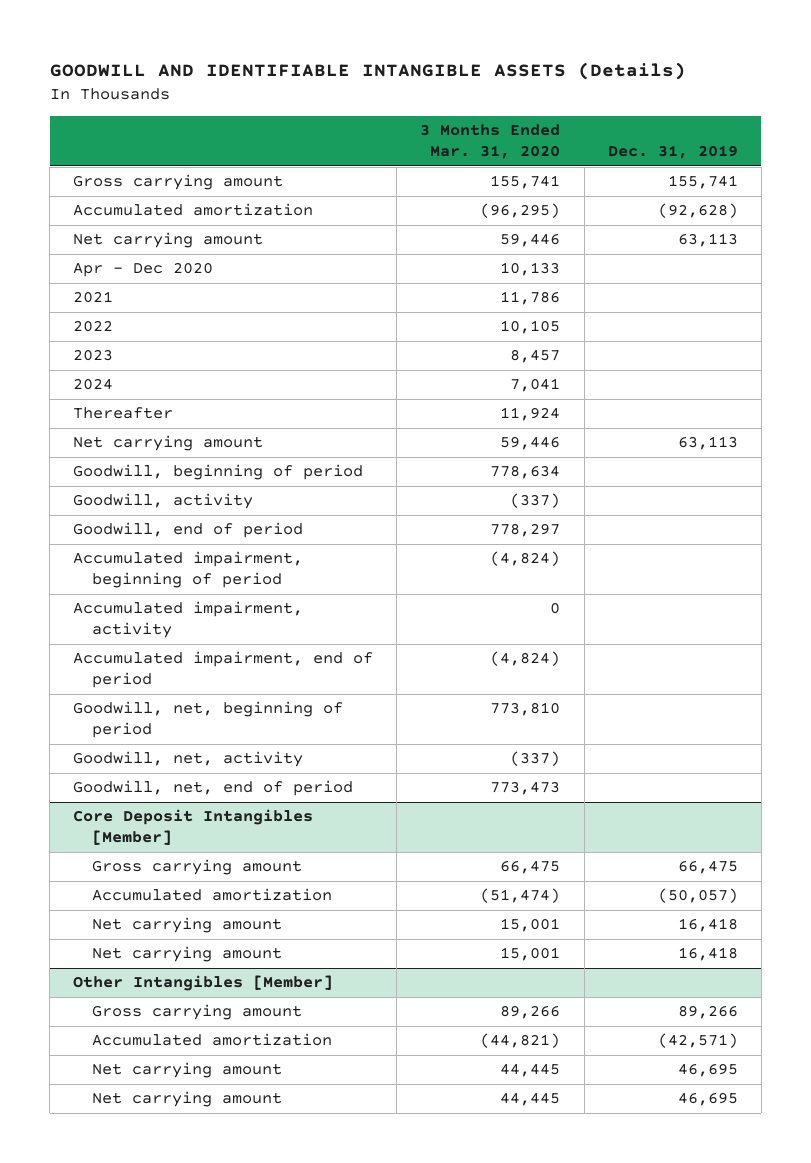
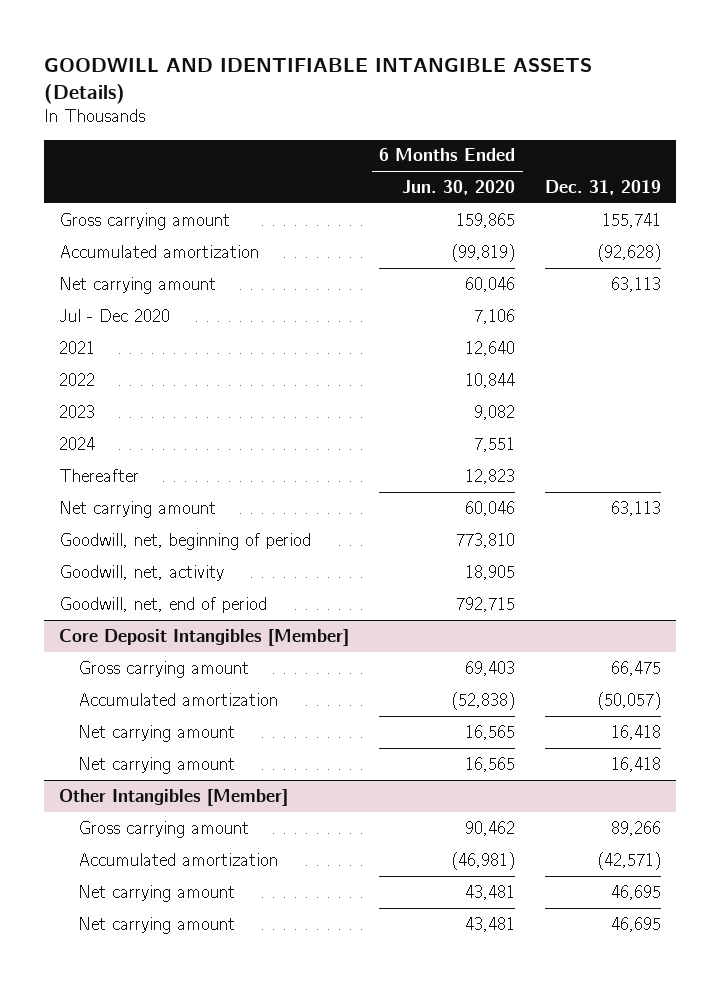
- | 3 Months Ended Mar. 31, 2020 | Dec. 31, 2019
+ | 6 Months Ended Jun. 30, 2020 | Dec. 31, 2019
- Apr - Dec 2020 | 10,133 |
+ Jul - Dec 2020 | 7,106 |
- Goodwill, beginning of period | 778,634 |
- Goodwill, activity | (337) |
- Goodwill, end of period | 778,297 |
- Accumulated impairment, beginning of period | (4,824) |
- Accumulated impairment, activity | 0 |
- Accumulated impairment, end of period | (4,824) |

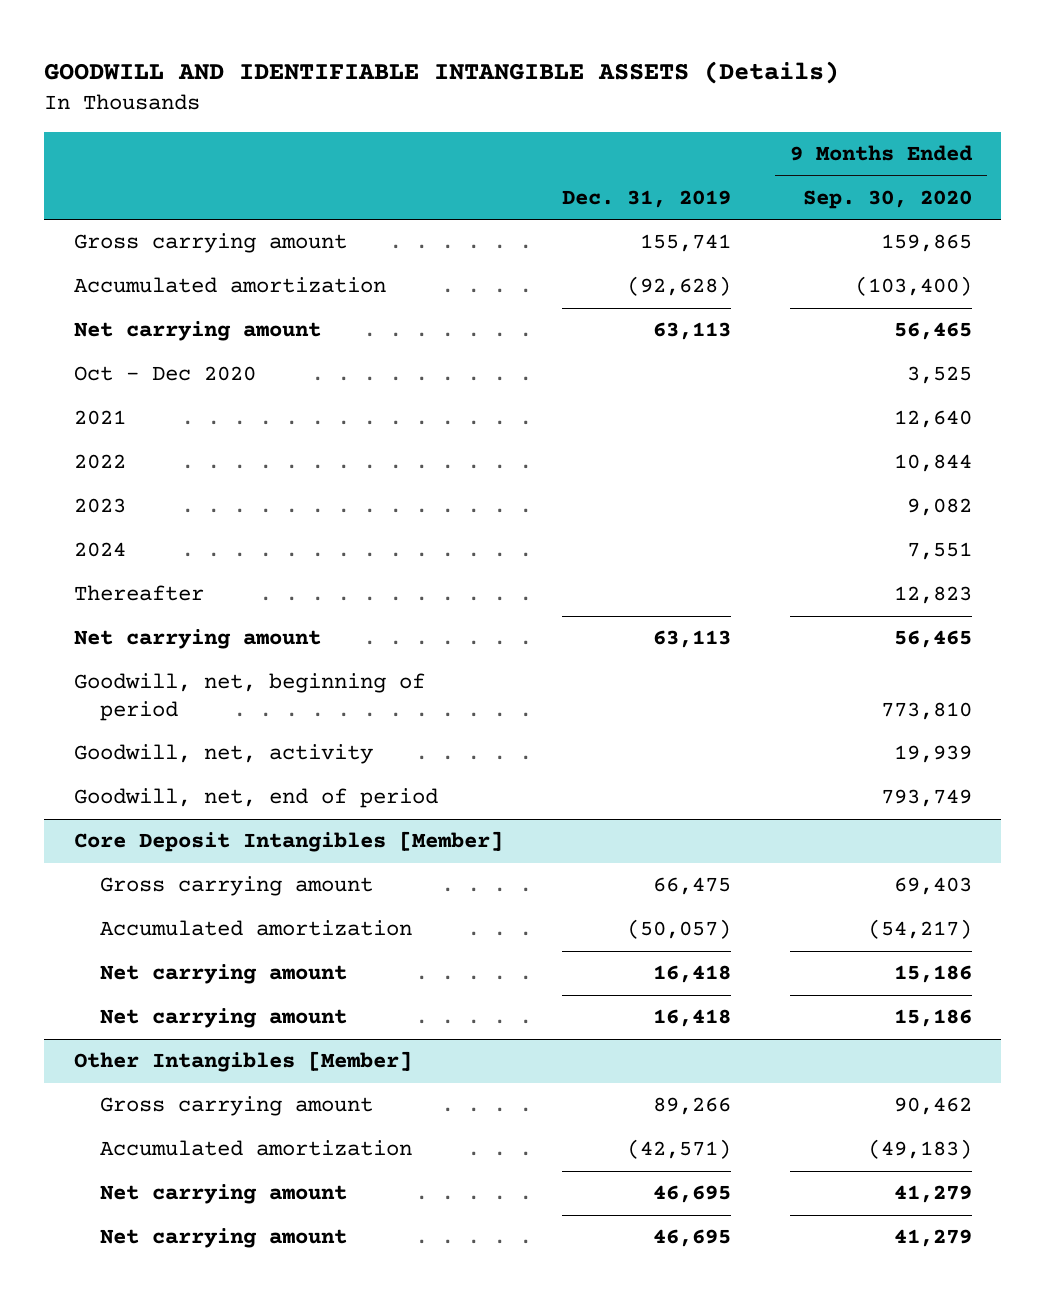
- | 6 Months Ended Jun. 30, 2020 | Dec. 31, 2019
+ | Dec. 31, 2019 | 9 Months Ended Sep. 30, 2020
- Jul - Dec 2020 | 7,106 |
+ Oct - Dec 2020 | | 3,525

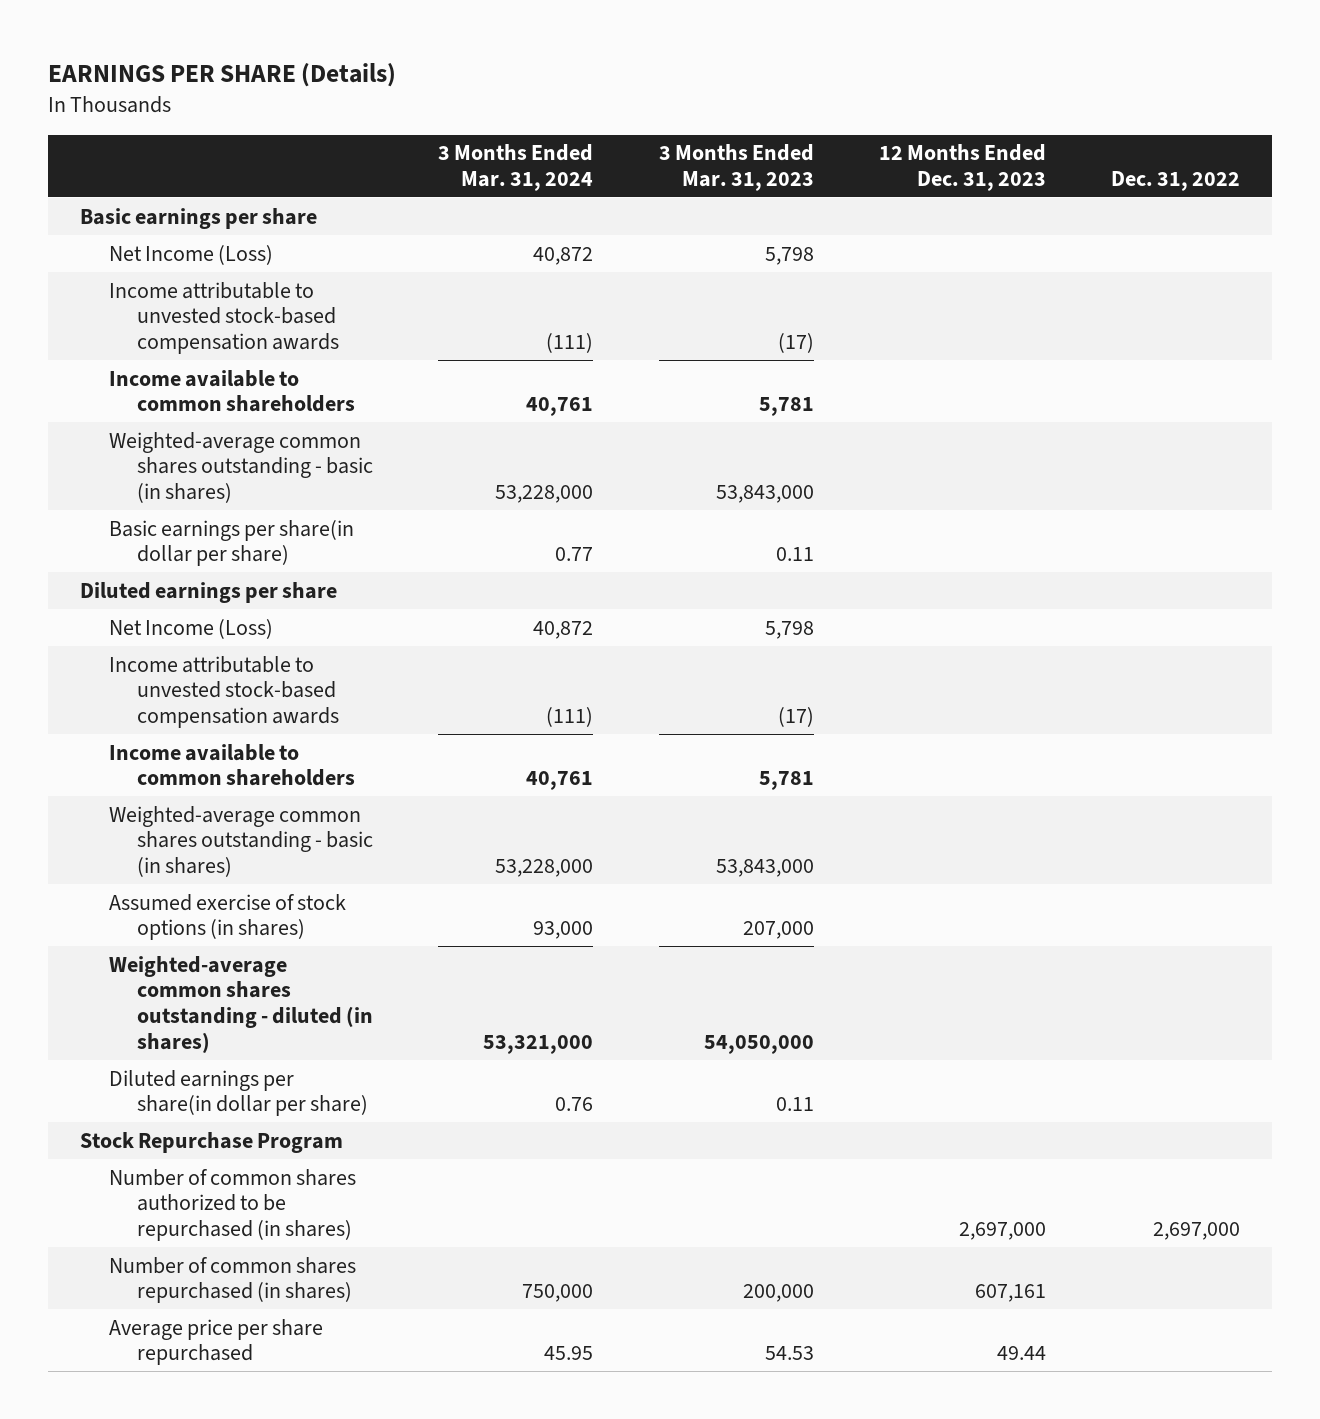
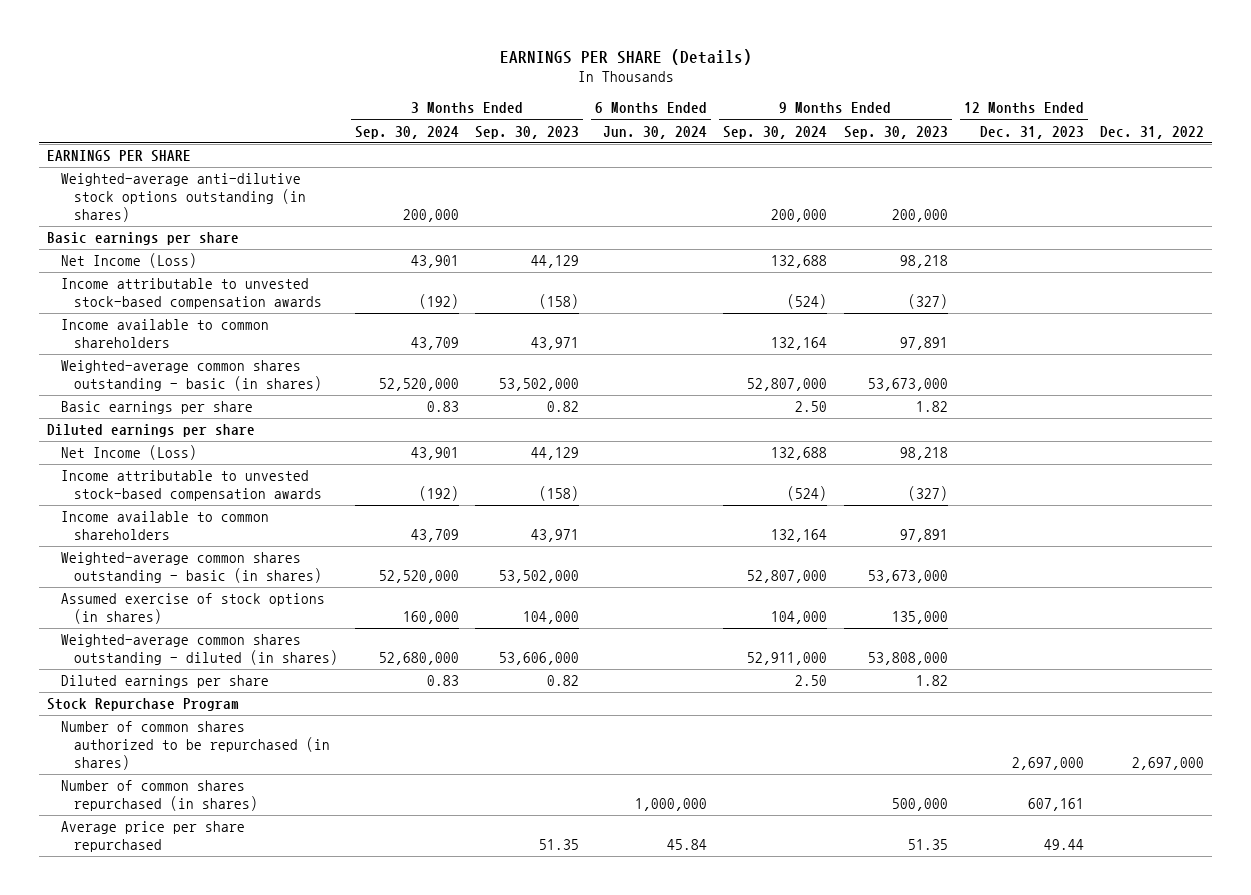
- | 3 Months Ended Mar. 31, 2024 | 3 Months Ended Mar. 31, 2023 | 12 Months Ended Dec. 31, 2023 | Dec. 31, 2022
+ | 3 Months Ended Sep. 30, 2024 | 3 Months Ended Sep. 30, 2023 | 6 Months Ended Jun. 30, 2024 | 9 Months Ended Sep. 30, 2024 | 9 Months Ended Sep. 30, 2023 | 12 Months Ended Dec. 31, 2023 | Dec. 31, 2022
+ EARNINGS PER SHARE
+ Weighted-average anti-dilutive stock options outstanding (in shares) | 200,000 | | | 200,000 | 200,000 | |
- Basic earnings per share(in dollar per share) | 0.77 | 0.11 | |
+ Basic earnings per share | 0.83 | 0.82 | | 2.50 | 1.82 | |
- Diluted earnings per share(in dollar per share) | 0.76 | 0.11 | |
+ Diluted earnings per share | 0.83 | 0.82 | | 2.50 | 1.82 | |

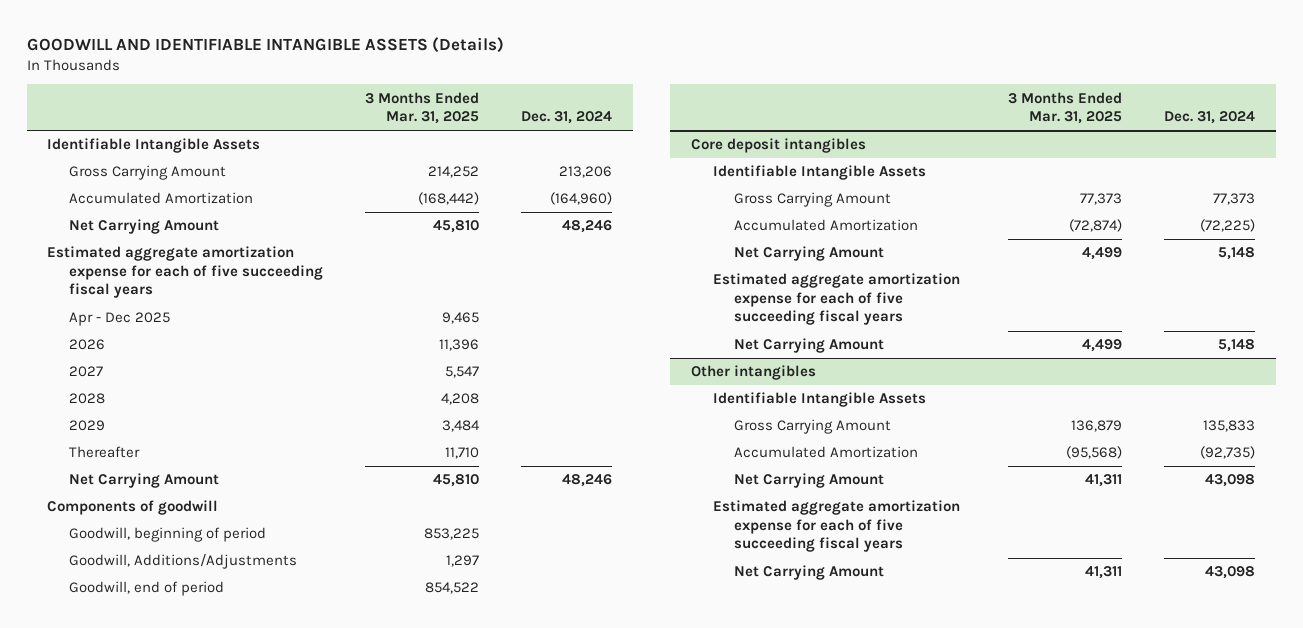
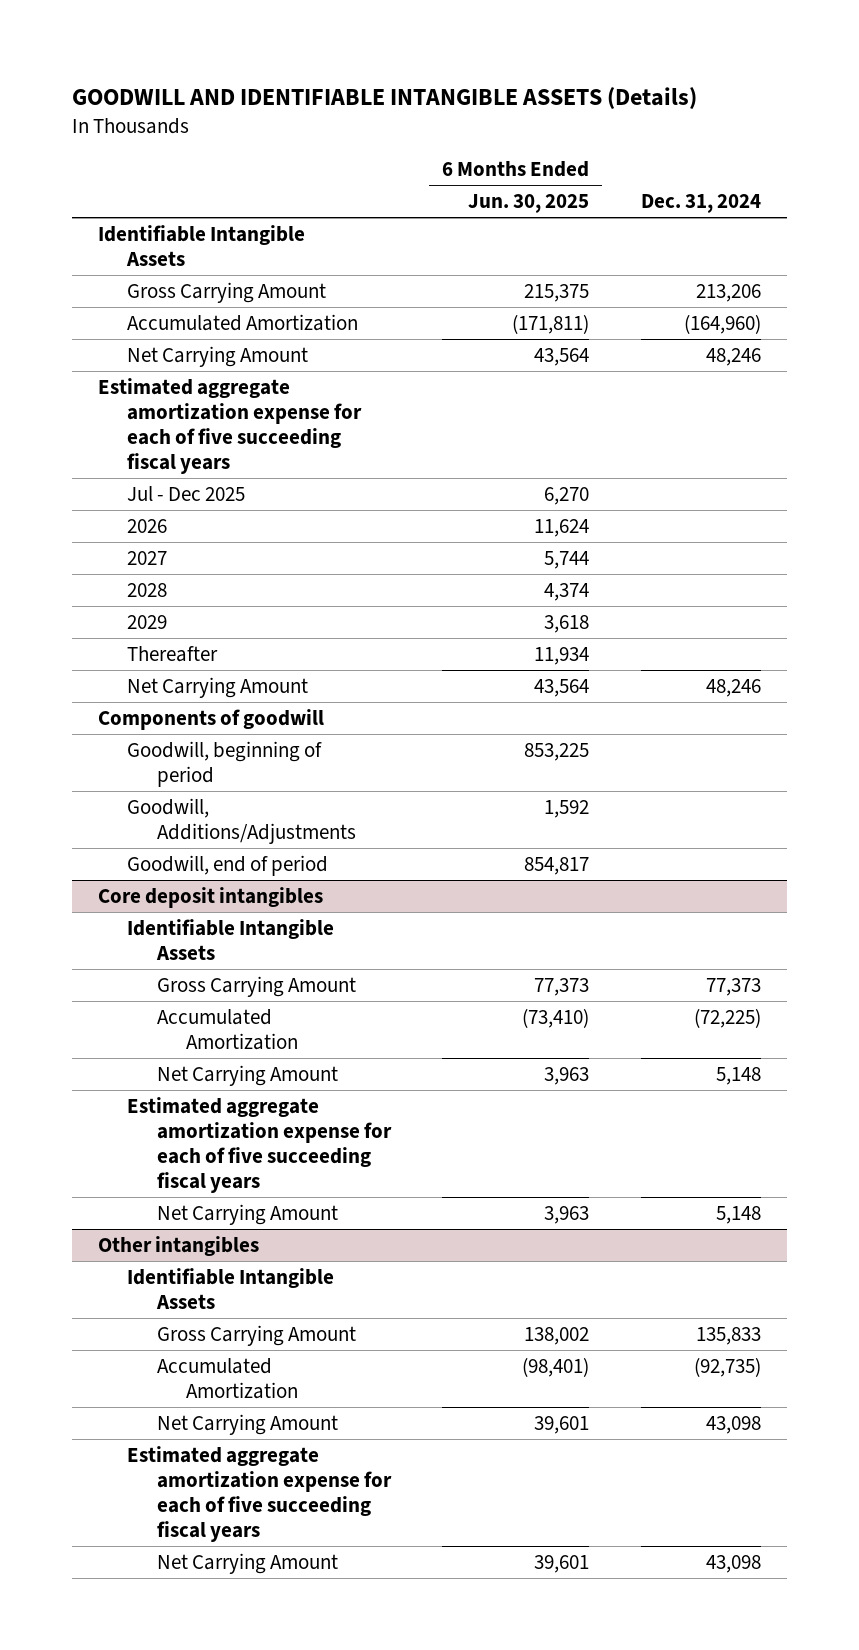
- | 3 Months Ended Mar. 31, 2025 | Dec. 31, 2024
+ | 6 Months Ended Jun. 30, 2025 | Dec. 31, 2024
- Apr - Dec 2025 | 9,465 |
+ Jul - Dec 2025 | 6,270 |

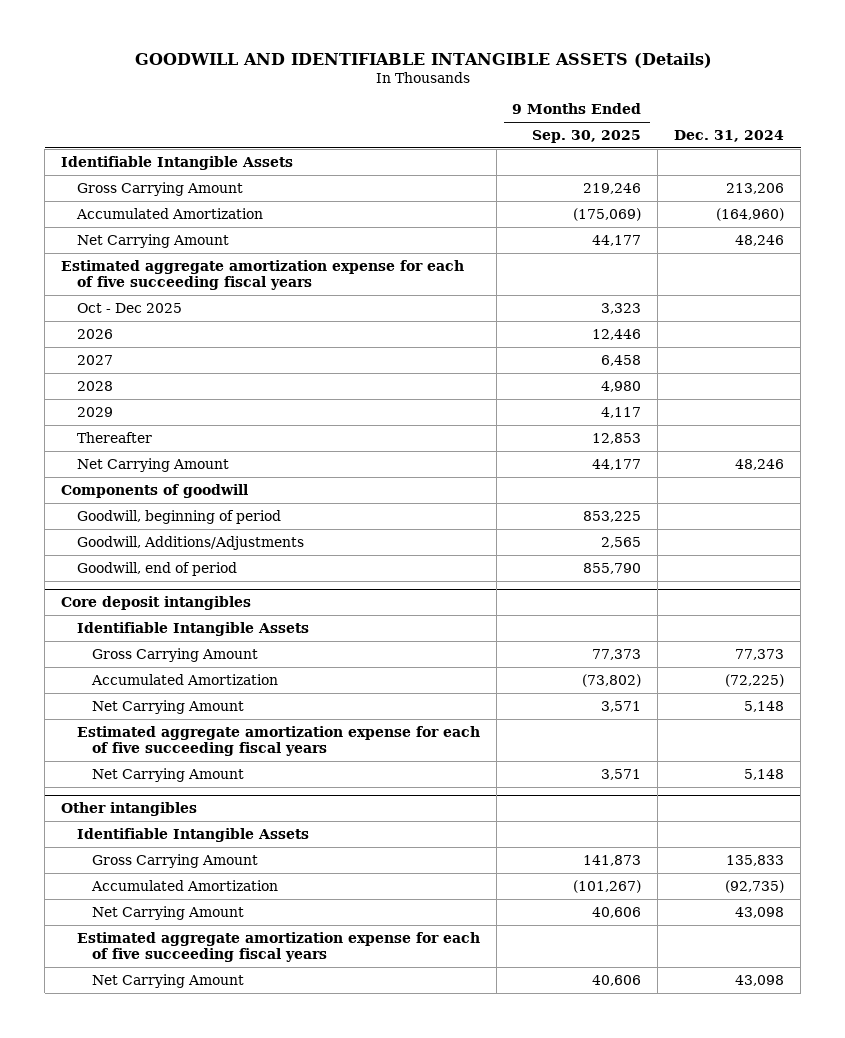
- | 6 Months Ended Jun. 30, 2025 | Dec. 31, 2024
+ | 9 Months Ended Sep. 30, 2025 | Dec. 31, 2024
- Jul - Dec 2025 | 6,270 |
+ Oct - Dec 2025 | 3,323 |

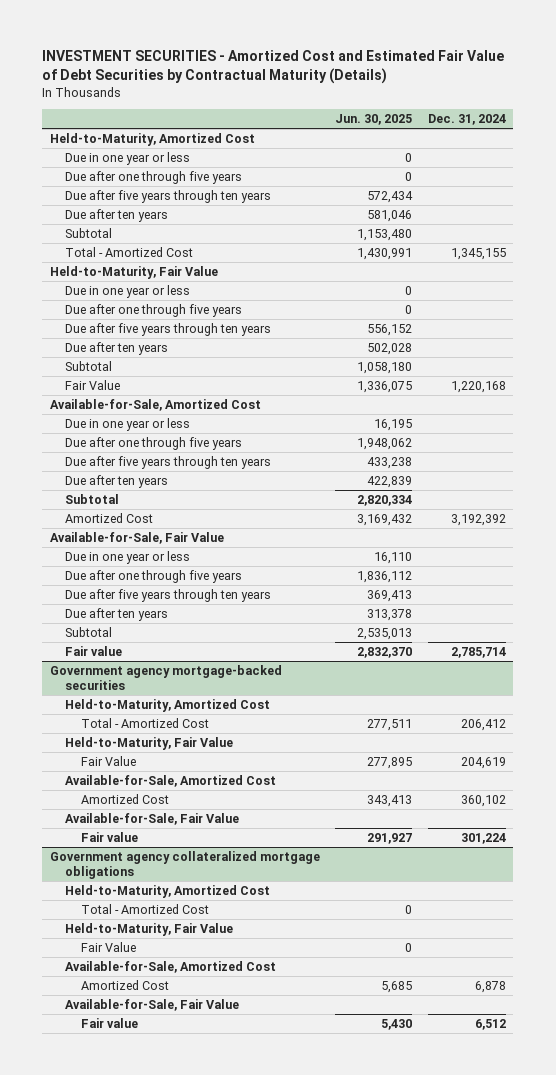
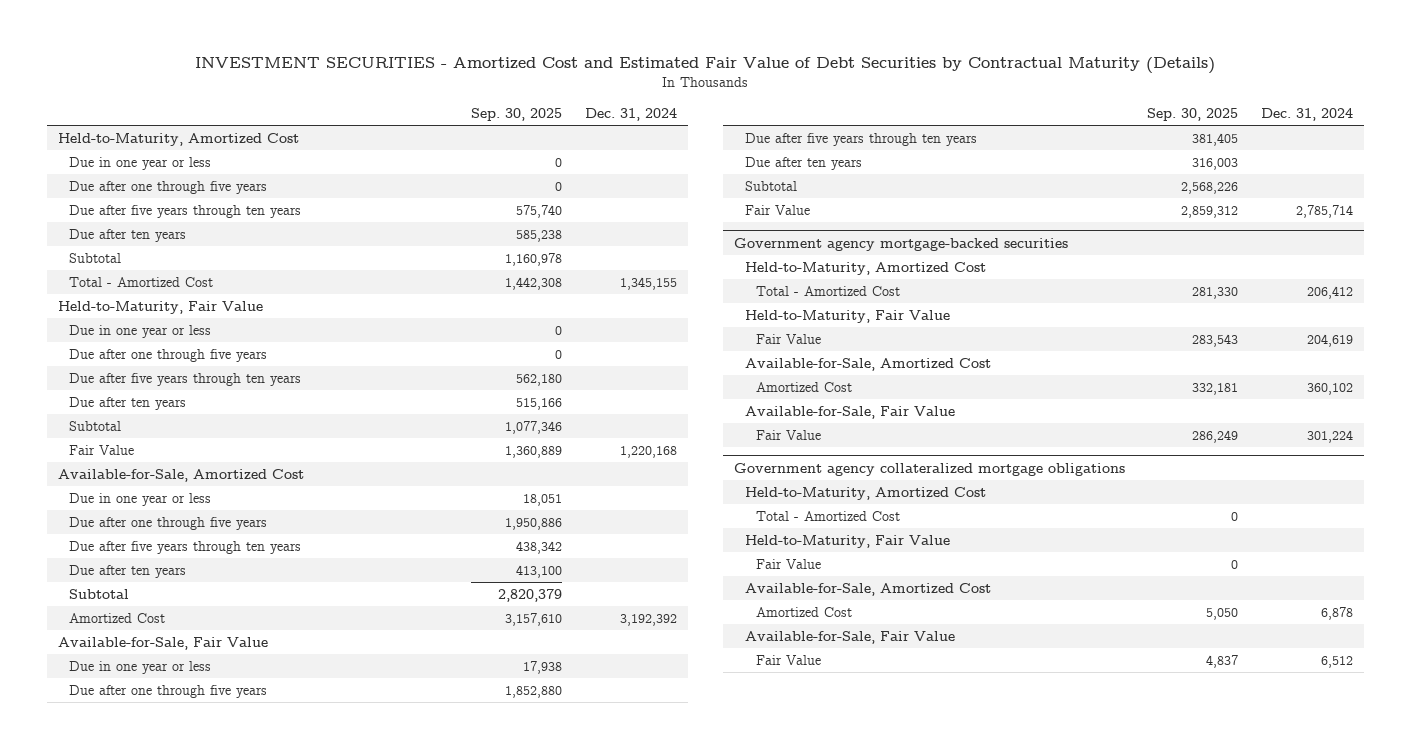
- | Jun. 30, 2025 | Dec. 31, 2024
+ | Sep. 30, 2025 | Dec. 31, 2024
- Fair value | 2,832,370 | 2,785,714
+ Fair Value | 2,859,312 | 2,785,714
@ Government agency mortgage-backed securities
- Fair value | 291,927 | 301,224
+ Fair Value | 286,249 | 301,224
@ Government agency collateralized mortgage obligations
- Fair value | 5,430 | 6,512
+ Fair Value | 4,837 | 6,512

